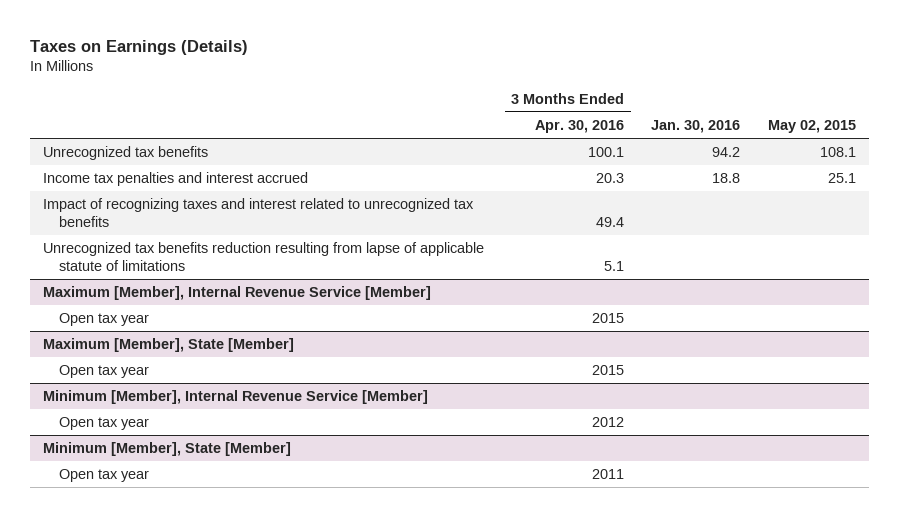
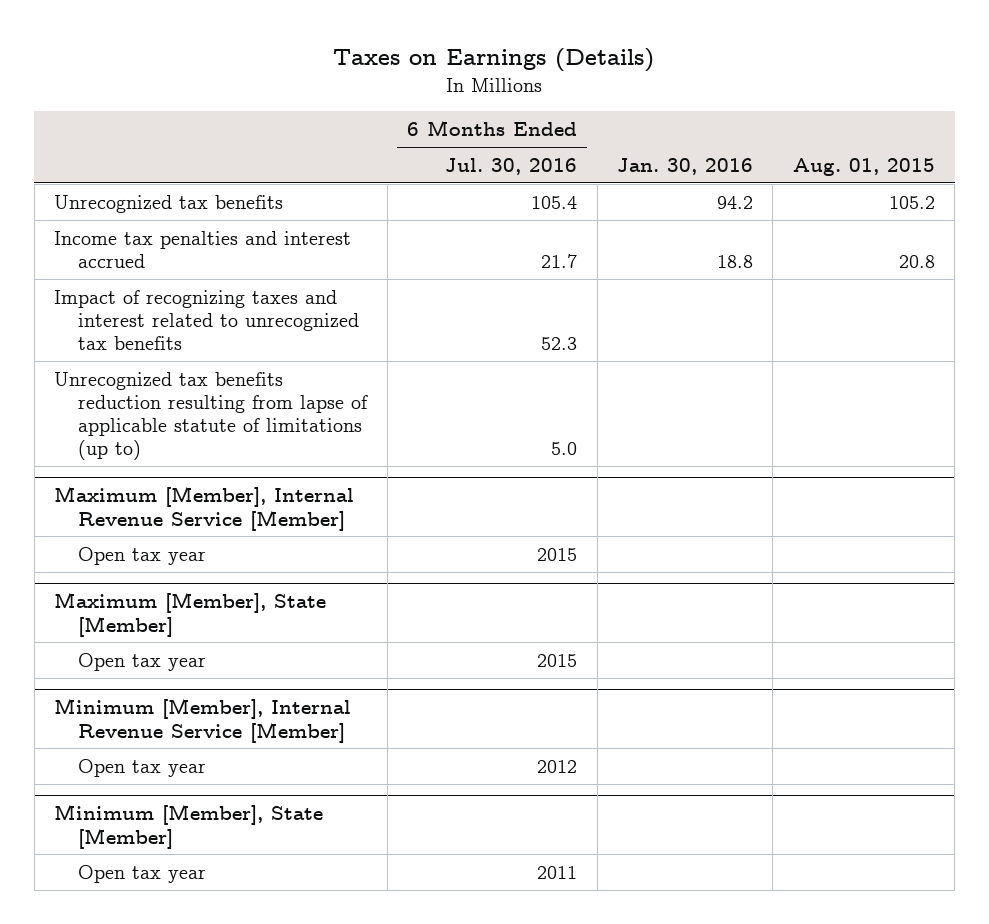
- | 3 Months Ended Apr. 30, 2016 | Jan. 30, 2016 | May 02, 2015
+ | 6 Months Ended Jul. 30, 2016 | Jan. 30, 2016 | Aug. 01, 2015
- Unrecognized tax benefits reduction resulting from lapse of applicable statute of limitations | 5.1 | |
+ Unrecognized tax benefits reduction resulting from lapse of applicable statute of limitations (up to) | 5.0 | |

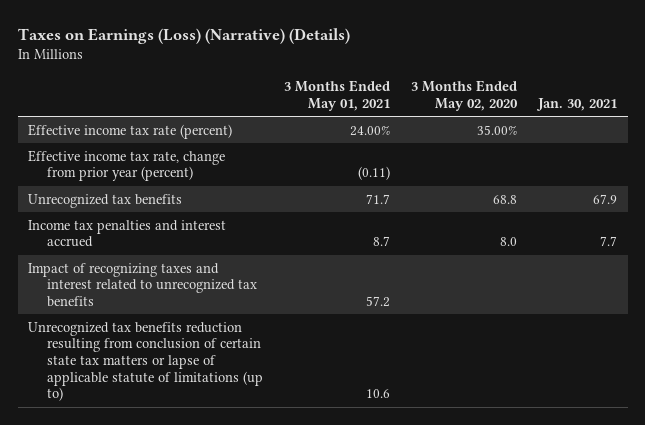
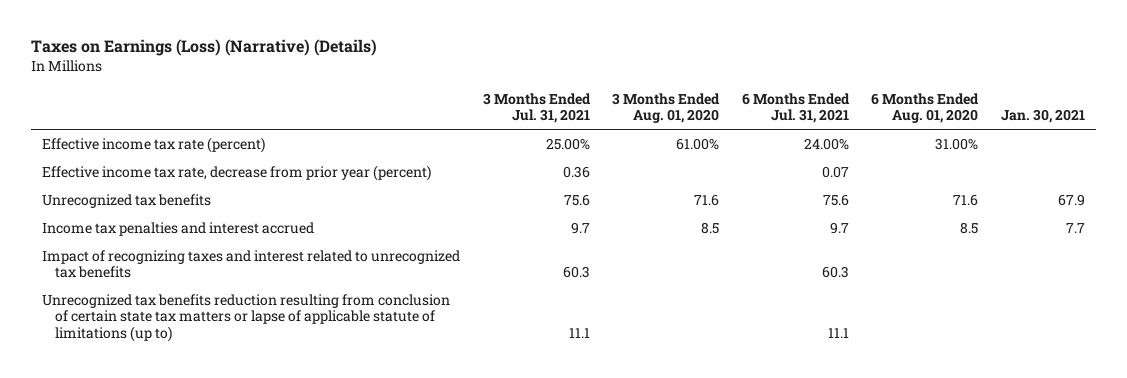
- | 3 Months Ended May 01, 2021 | 3 Months Ended May 02, 2020 | Jan. 30, 2021
+ | 3 Months Ended Jul. 31, 2021 | 3 Months Ended Aug. 01, 2020 | 6 Months Ended Jul. 31, 2021 | 6 Months Ended Aug. 01, 2020 | Jan. 30, 2021
- Effective income tax rate, change from prior year (percent) | (0.11) | |
+ Effective income tax rate, decrease from prior year (percent) | 0.36 | | 0.07 | |

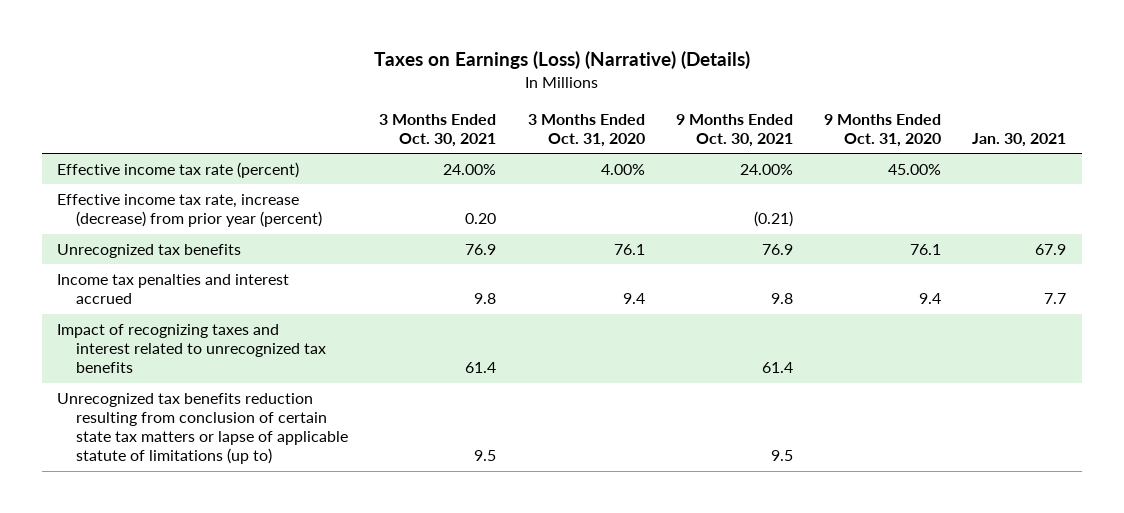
- | 3 Months Ended Jul. 31, 2021 | 3 Months Ended Aug. 01, 2020 | 6 Months Ended Jul. 31, 2021 | 6 Months Ended Aug. 01, 2020 | Jan. 30, 2021
+ | 3 Months Ended Oct. 30, 2021 | 3 Months Ended Oct. 31, 2020 | 9 Months Ended Oct. 30, 2021 | 9 Months Ended Oct. 31, 2020 | Jan. 30, 2021
- Effective income tax rate, decrease from prior year (percent) | 0.36 | | 0.07 | |
+ Effective income tax rate, increase (decrease) from prior year (percent) | 0.20 | | (0.21) | |

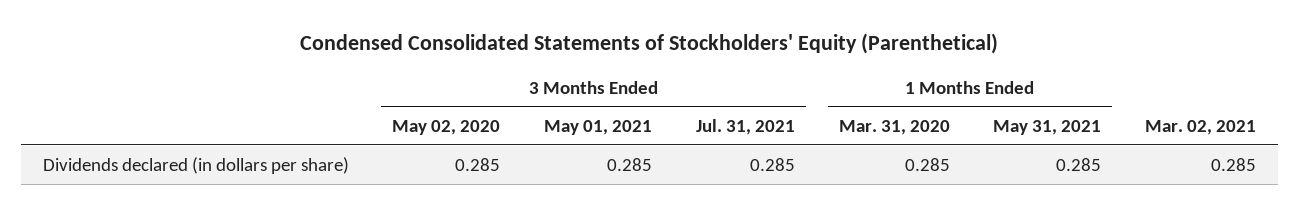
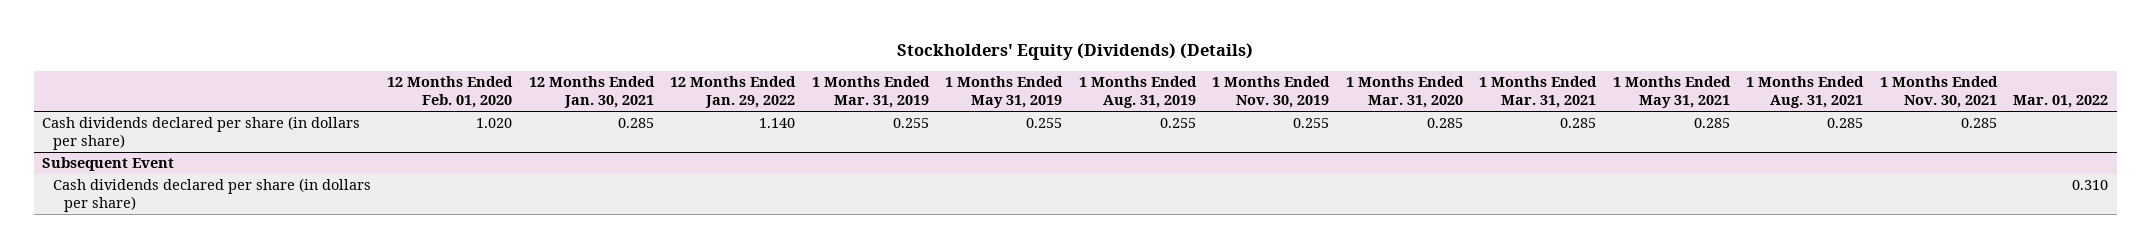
- Condensed Consolidated Statements of Stockholders' Equity (Parenthetical)
+ Stockholders' Equity (Dividends) (Details)
- | 3 Months Ended May 02, 2020 | 3 Months Ended May 01, 2021 | 3 Months Ended Jul. 31, 2021 | 1 Months Ended Mar. 31, 2020 | 1 Months Ended May 31, 2021 | Mar. 02, 2021
+ | 12 Months Ended Feb. 01, 2020 | 12 Months Ended Jan. 30, 2021 | 12 Months Ended Jan. 29, 2022 | 1 Months Ended Mar. 31, 2019 | 1 Months Ended May 31, 2019 | 1 Months Ended Aug. 31, 2019 | 1 Months Ended Nov. 30, 2019 | 1 Months Ended Mar. 31, 2020 | 1 Months Ended Mar. 31, 2021 | 1 Months Ended May 31, 2021 | 1 Months Ended Aug. 31, 2021 | 1 Months Ended Nov. 30, 2021 | Mar. 01, 2022
- Dividends declared (in dollars per share) | 0.285 | 0.285 | 0.285 | 0.285 | 0.285 | 0.285
+ Cash dividends declared per share (in dollars per share) | 1.020 | 0.285 | 1.140 | 0.255 | 0.255 | 0.255 | 0.255 | 0.285 | 0.285 | 0.285 | 0.285 | 0.285 |
+ Subsequent Event
+ Cash dividends declared per share (in dollars per share) | | | | | | | | | | | | | 0.310

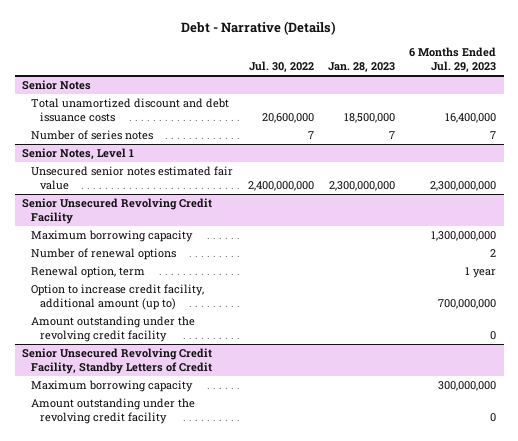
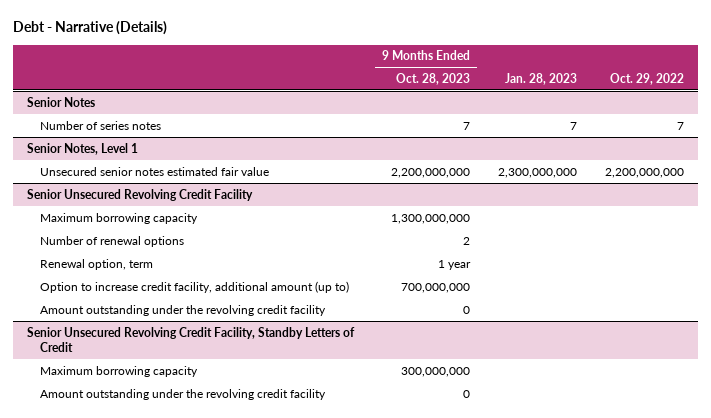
- | Jul. 30, 2022 | Jan. 28, 2023 | 6 Months Ended Jul. 29, 2023
+ | 9 Months Ended Oct. 28, 2023 | Jan. 28, 2023 | Oct. 29, 2022
@ Senior Notes
- Total unamortized discount and debt issuance costs | 20,600,000 | 18,500,000 | 16,400,000

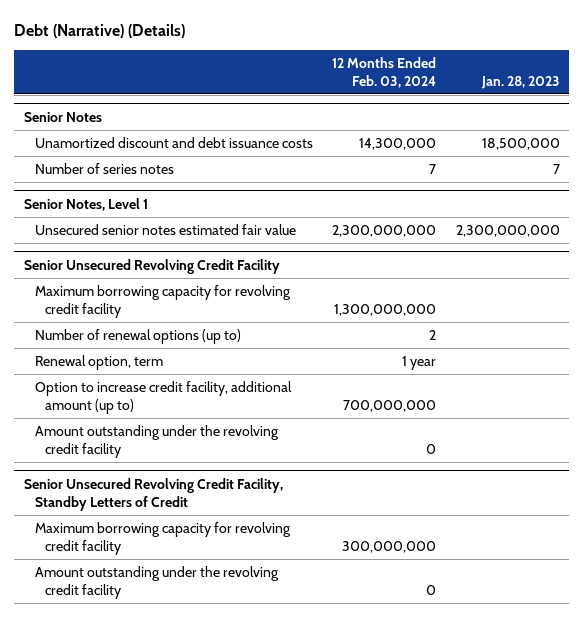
- Debt - Narrative (Details)
+ Debt (Narrative) (Details)
- | 9 Months Ended Oct. 28, 2023 | Jan. 28, 2023 | Oct. 29, 2022
+ | 12 Months Ended Feb. 03, 2024 | Jan. 28, 2023
@ Senior Notes
+ Unamortized discount and debt issuance costs | 14,300,000 | 18,500,000
@ Senior Unsecured Revolving Credit Facility
- Maximum borrowing capacity | 1,300,000,000 | |
- Number of renewal options | 2 | |
+ Maximum borrowing capacity for revolving credit facility | 1,300,000,000 |
+ Number of renewal options (up to) | 2 |
@ Senior Unsecured Revolving Credit Facility, Standby Letters of Credit
- Maximum borrowing capacity | 300,000,000 | |
+ Maximum borrowing capacity for revolving credit facility | 300,000,000 |

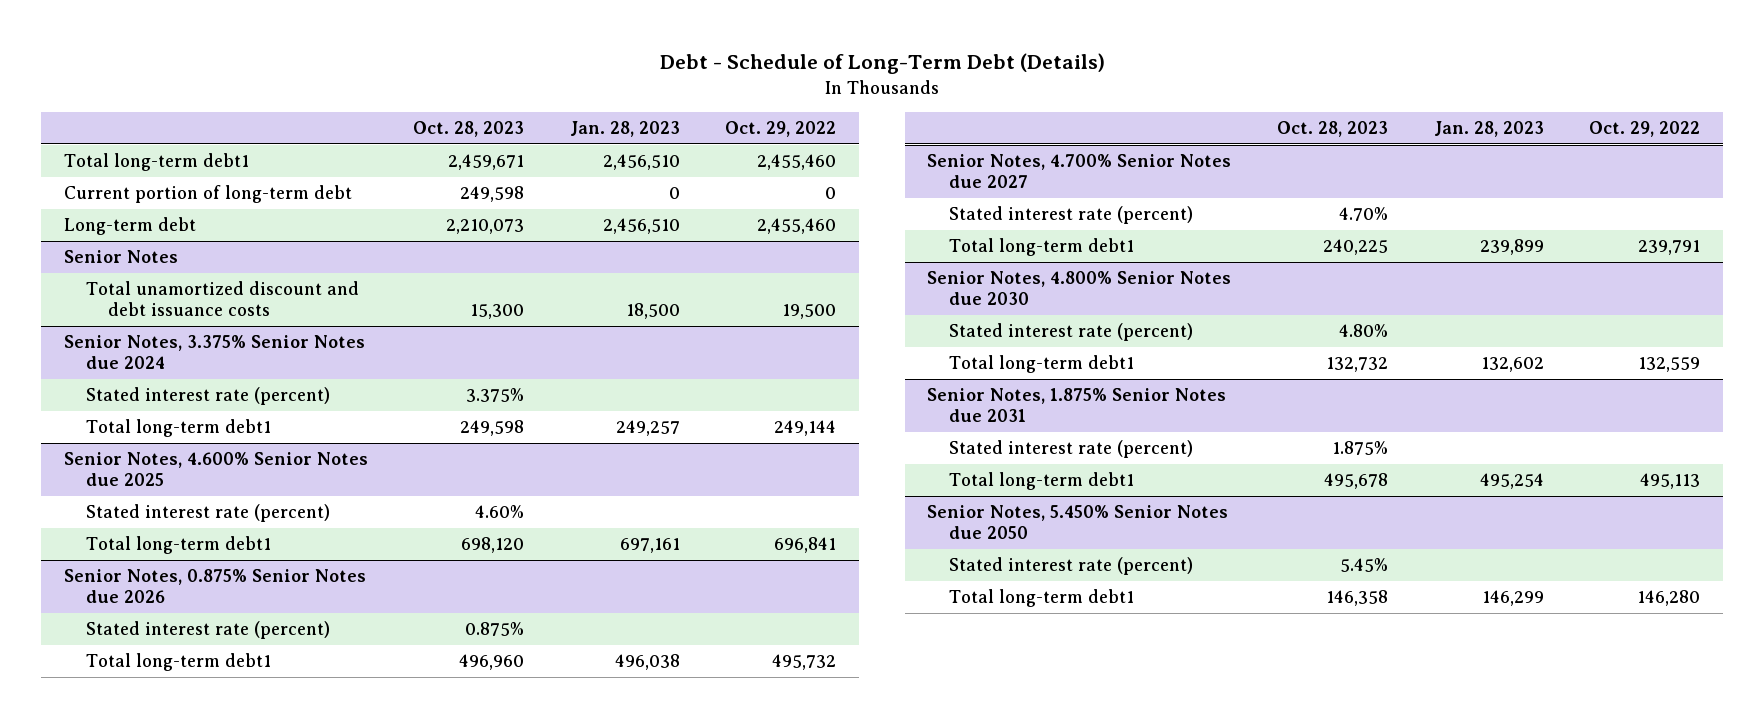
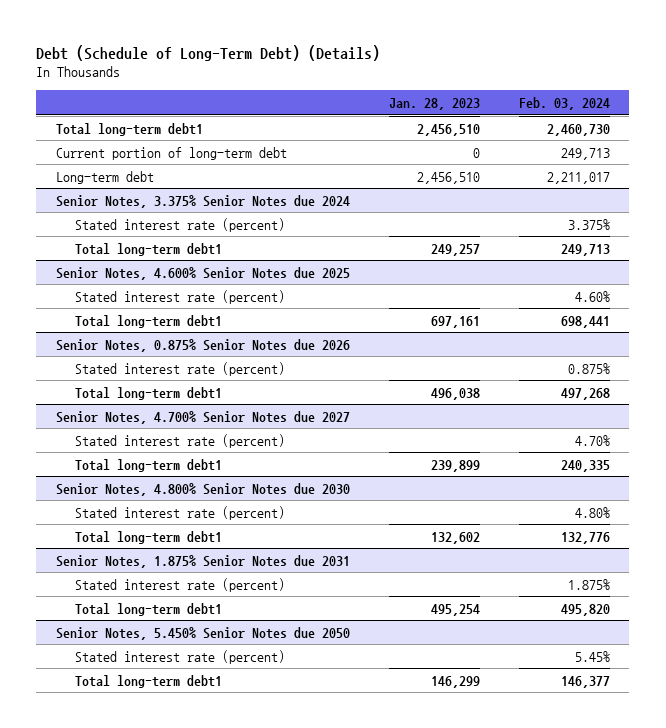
- Debt - Schedule of Long-Term Debt (Details)
+ Debt (Schedule of Long-Term Debt) (Details)
- | Oct. 28, 2023 | Jan. 28, 2023 | Oct. 29, 2022
+ | Jan. 28, 2023 | Feb. 03, 2024
- Senior Notes
- Total unamortized discount and debt issuance costs | 15,300 | 18,500 | 19,500

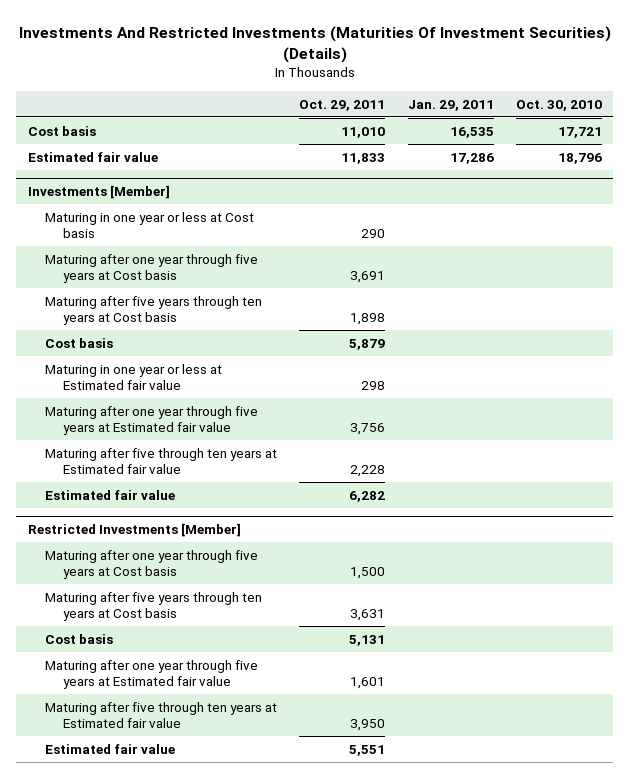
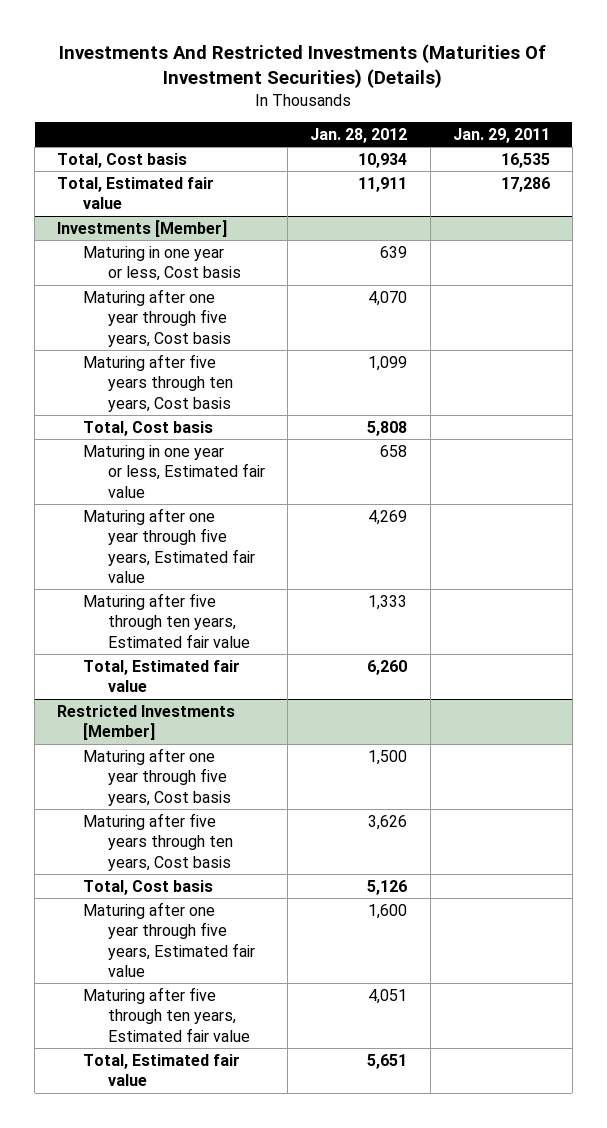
- | Oct. 29, 2011 | Jan. 29, 2011 | Oct. 30, 2010
+ | Jan. 28, 2012 | Jan. 29, 2011
- Cost basis | 11,010 | 16,535 | 17,721
- Estimated fair value | 11,833 | 17,286 | 18,796
+ Total, Cost basis | 10,934 | 16,535
+ Total, Estimated fair value | 11,911 | 17,286
@ Investments [Member]
- Maturing in one year or less at Cost basis | 290 | |
- Maturing after one year through five years at Cost basis | 3,691 | |
- Maturing after five years through ten years at Cost basis | 1,898 | |
- Cost basis | 5,879 | |
- Maturing in one year or less at Estimated fair value | 298 | |
- Maturing after one year through five years at Estimated fair value | 3,756 | |
- Maturing after five through ten years at Estimated fair value | 2,228 | |
- Estimated fair value | 6,282 | |
+ Maturing in one year or less, Cost basis | 639 |
+ Maturing after one year through five years, Cost basis | 4,070 |
+ Maturing after five years through ten years, Cost basis | 1,099 |
+ Total, Cost basis | 5,808 |
+ Maturing in one year or less, Estimated fair value | 658 |
+ Maturing after one year through five years, Estimated fair value | 4,269 |
+ Maturing after five through ten years, Estimated fair value | 1,333 |
+ Total, Estimated fair value | 6,260 |
@ Restricted Investments [Member]
- Maturing after one year through five years at Cost basis | 1,500 | |
- Maturing after five years through ten years at Cost basis | 3,631 | |
- Cost basis | 5,131 | |
- Maturing after one year through five years at Estimated fair value | 1,601 | |
- Maturing after five through ten years at Estimated fair value | 3,950 | |
- Estimated fair value | 5,551 | |
+ Maturing after one year through five years, Cost basis | 1,500 |
+ Maturing after five years through ten years, Cost basis | 3,626 |
+ Total, Cost basis | 5,126 |
+ Maturing after one year through five years, Estimated fair value | 1,600 |
+ Maturing after five through ten years, Estimated fair value | 4,051 |
+ Total, Estimated fair value | 5,651 |

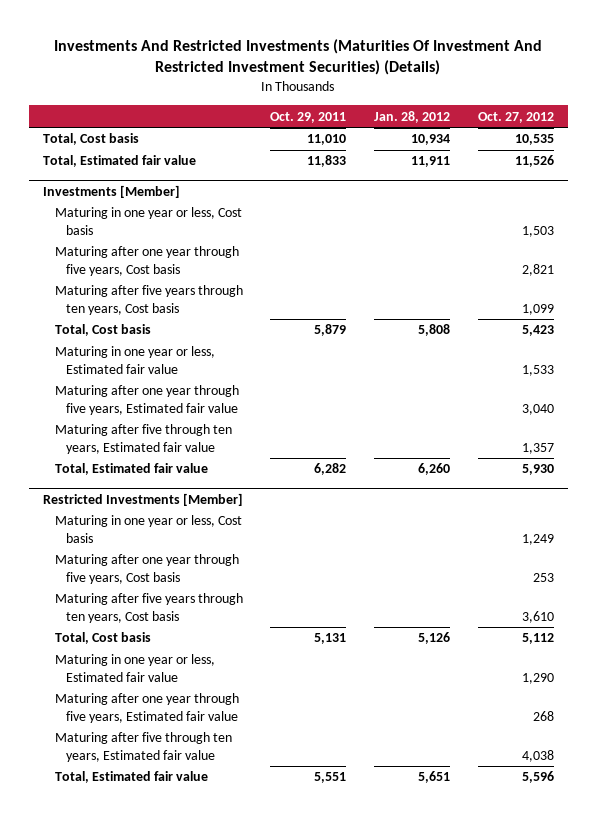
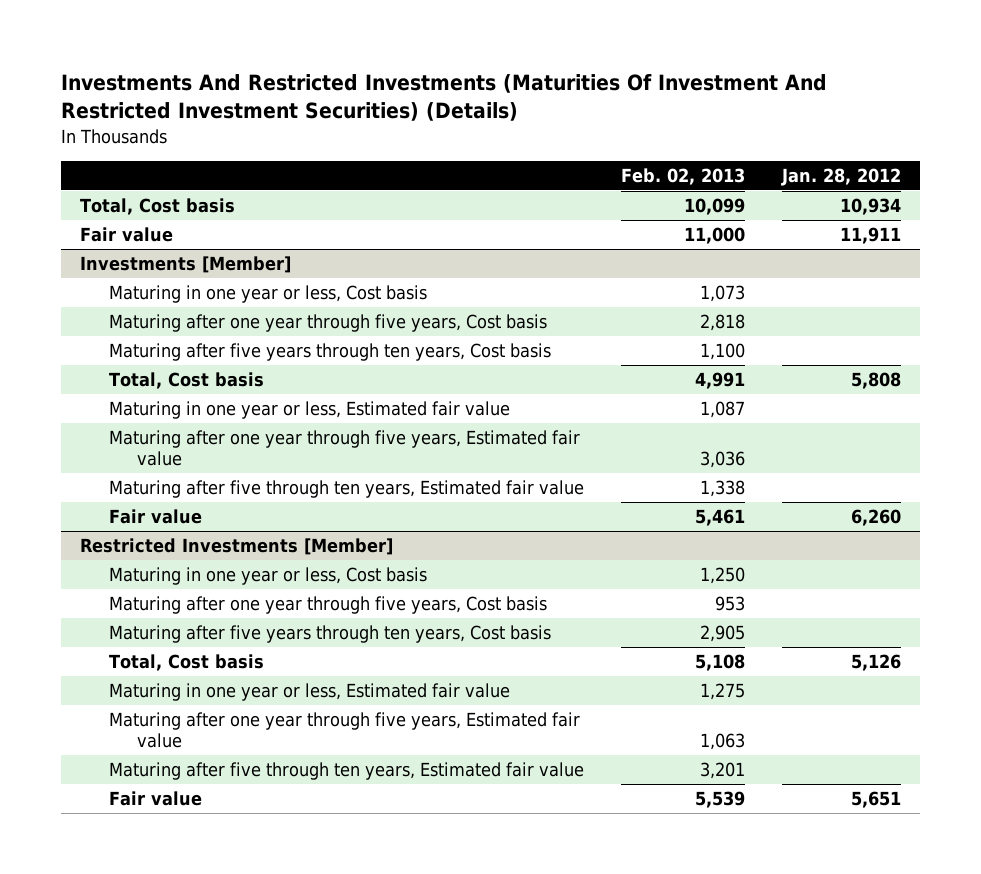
- | Oct. 29, 2011 | Jan. 28, 2012 | Oct. 27, 2012
+ | Feb. 02, 2013 | Jan. 28, 2012
- Total, Estimated fair value | 11,833 | 11,911 | 11,526
+ Fair value | 11,000 | 11,911
@ Investments [Member]
- Total, Estimated fair value | 6,282 | 6,260 | 5,930
+ Fair value | 5,461 | 6,260
@ Restricted Investments [Member]
- Total, Estimated fair value | 5,551 | 5,651 | 5,596
+ Fair value | 5,539 | 5,651

